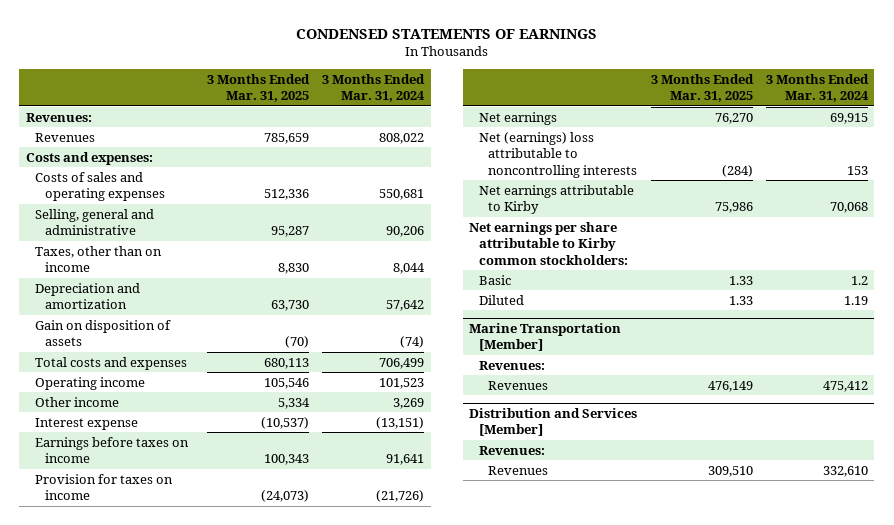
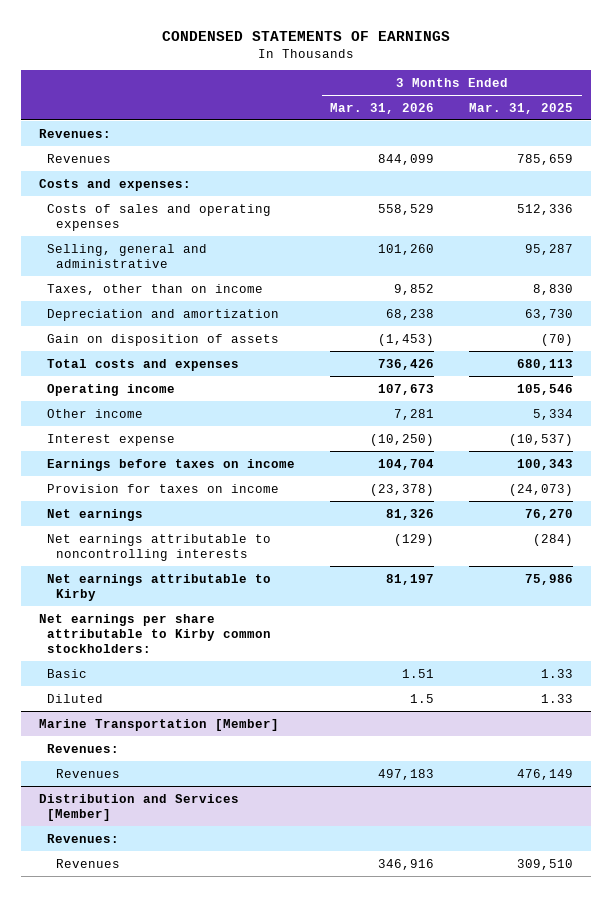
- | 3 Months Ended Mar. 31, 2025 | 3 Months Ended Mar. 31, 2024
+ | 3 Months Ended Mar. 31, 2026 | 3 Months Ended Mar. 31, 2025
- Net (earnings) loss attributable to noncontrolling interests | (284) | 153
+ Net earnings attributable to noncontrolling interests | (129) | (284)

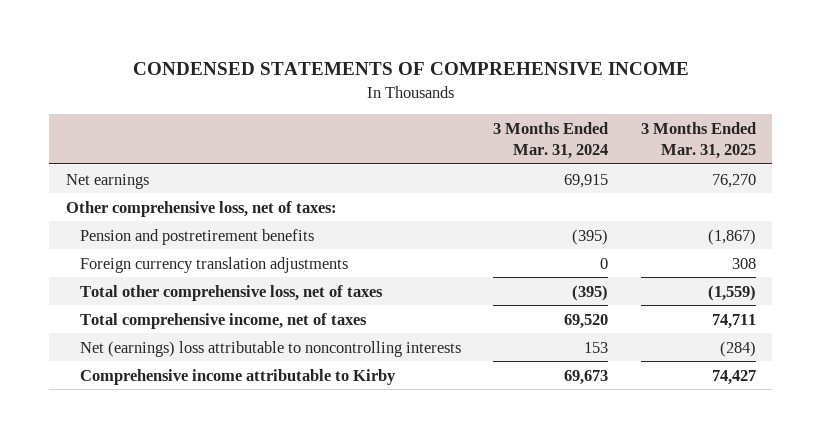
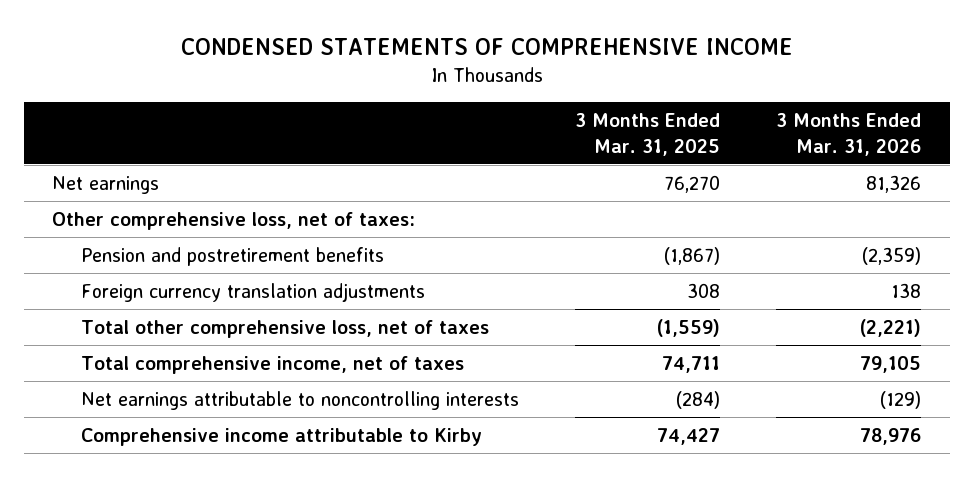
- | 3 Months Ended Mar. 31, 2024 | 3 Months Ended Mar. 31, 2025
+ | 3 Months Ended Mar. 31, 2025 | 3 Months Ended Mar. 31, 2026
- Net (earnings) loss attributable to noncontrolling interests | 153 | (284)
+ Net earnings attributable to noncontrolling interests | (284) | (129)

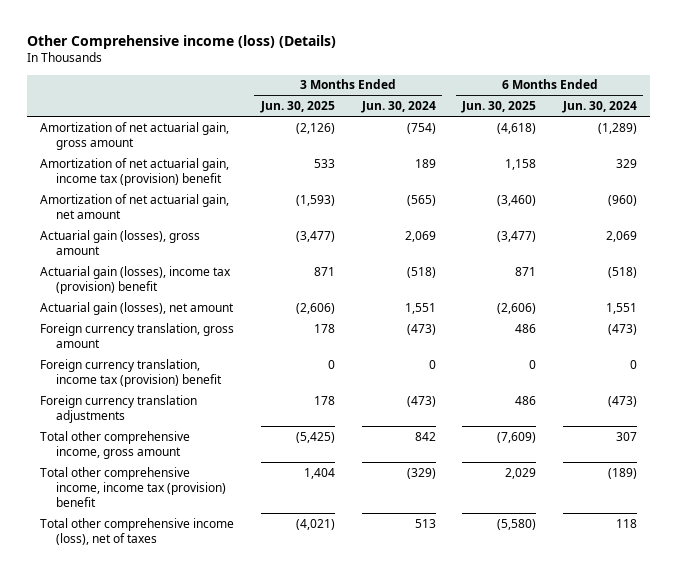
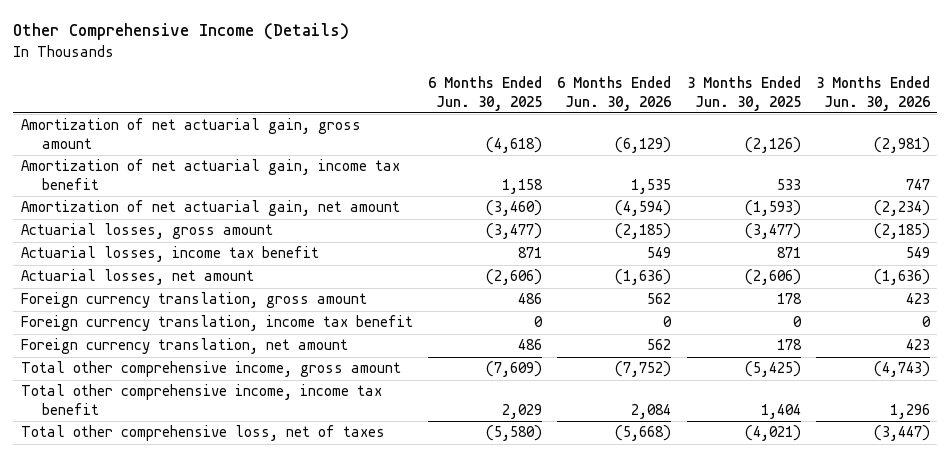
- Other Comprehensive income (loss) (Details)
+ Other Comprehensive Income (Details)
- | 3 Months Ended Jun. 30, 2025 | 3 Months Ended Jun. 30, 2024 | 6 Months Ended Jun. 30, 2025 | 6 Months Ended Jun. 30, 2024
+ | 6 Months Ended Jun. 30, 2025 | 6 Months Ended Jun. 30, 2026 | 3 Months Ended Jun. 30, 2025 | 3 Months Ended Jun. 30, 2026
- Amortization of net actuarial gain, income tax (provision) benefit | 533 | 189 | 1,158 | 329
+ Amortization of net actuarial gain, income tax benefit | 1,158 | 1,535 | 533 | 747
- Actuarial gain (losses), gross amount | (3,477) | 2,069 | (3,477) | 2,069
- Actuarial gain (losses), income tax (provision) benefit | 871 | (518) | 871 | (518)
- Actuarial gain (losses), net amount | (2,606) | 1,551 | (2,606) | 1,551
+ Actuarial losses, gross amount | (3,477) | (2,185) | (3,477) | (2,185)
+ Actuarial losses, income tax benefit | 871 | 549 | 871 | 549
+ Actuarial losses, net amount | (2,606) | (1,636) | (2,606) | (1,636)
- Foreign currency translation, income tax (provision) benefit | 0 | 0 | 0 | 0
- Foreign currency translation adjustments | 178 | (473) | 486 | (473)
+ Foreign currency translation, income tax benefit | 0 | 0 | 0 | 0
+ Foreign currency translation, net amount | 486 | 562 | 178 | 423
- Total other comprehensive income, income tax (provision) benefit | 1,404 | (329) | 2,029 | (189)
- Total other comprehensive income (loss), net of taxes | (4,021) | 513 | (5,580) | 118
+ Total other comprehensive income, income tax benefit | 2,029 | 2,084 | 1,404 | 1,296
+ Total other comprehensive loss, net of taxes | (5,580) | (5,668) | (4,021) | (3,447)

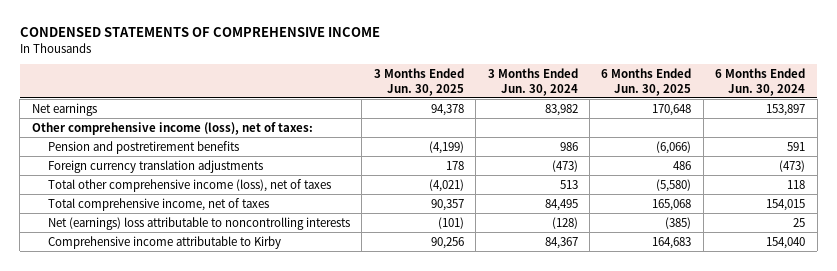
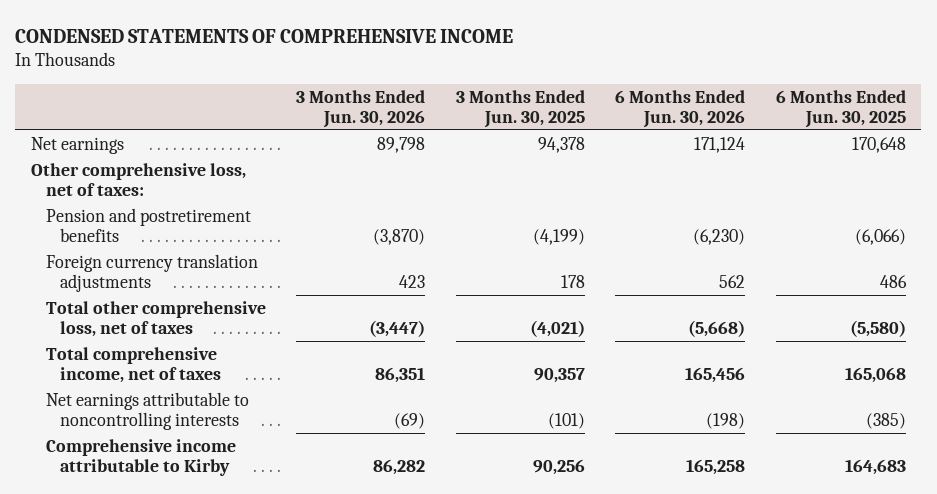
- | 3 Months Ended Jun. 30, 2025 | 3 Months Ended Jun. 30, 2024 | 6 Months Ended Jun. 30, 2025 | 6 Months Ended Jun. 30, 2024
+ | 3 Months Ended Jun. 30, 2026 | 3 Months Ended Jun. 30, 2025 | 6 Months Ended Jun. 30, 2026 | 6 Months Ended Jun. 30, 2025
- Other comprehensive income (loss), net of taxes:
+ Other comprehensive loss, net of taxes:
- Total other comprehensive income (loss), net of taxes | (4,021) | 513 | (5,580) | 118
+ Total other comprehensive loss, net of taxes | (3,447) | (4,021) | (5,668) | (5,580)
- Net (earnings) loss attributable to noncontrolling interests | (101) | (128) | (385) | 25
+ Net earnings attributable to noncontrolling interests | (69) | (101) | (198) | (385)

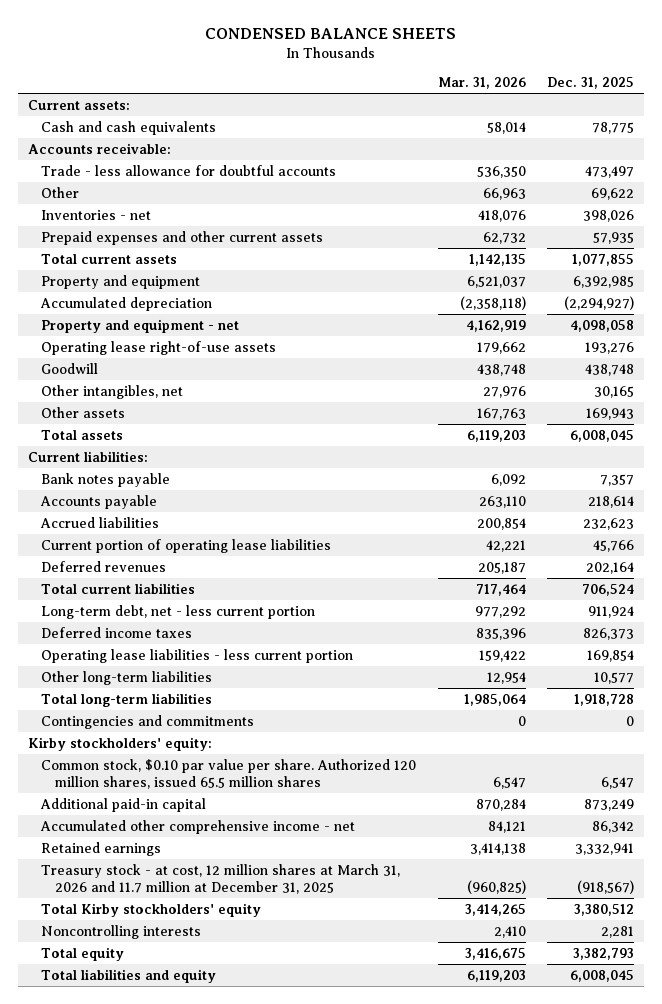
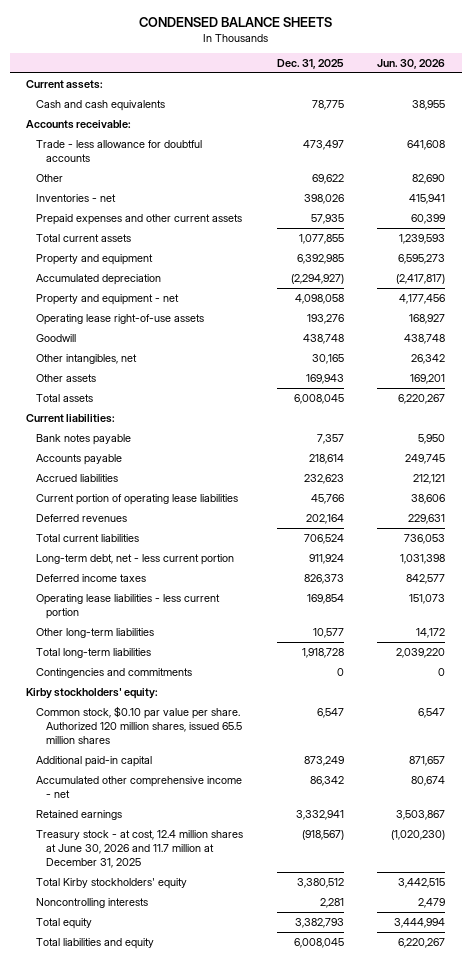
- | Mar. 31, 2026 | Dec. 31, 2025
+ | Dec. 31, 2025 | Jun. 30, 2026
- Treasury stock - at cost, 12 million shares at March 31, 2026 and 11.7 million at December 31, 2025 | (960,825) | (918,567)
+ Treasury stock - at cost, 12.4 million shares at June 30, 2026 and 11.7 million at December 31, 2025 | (918,567) | (1,020,230)

